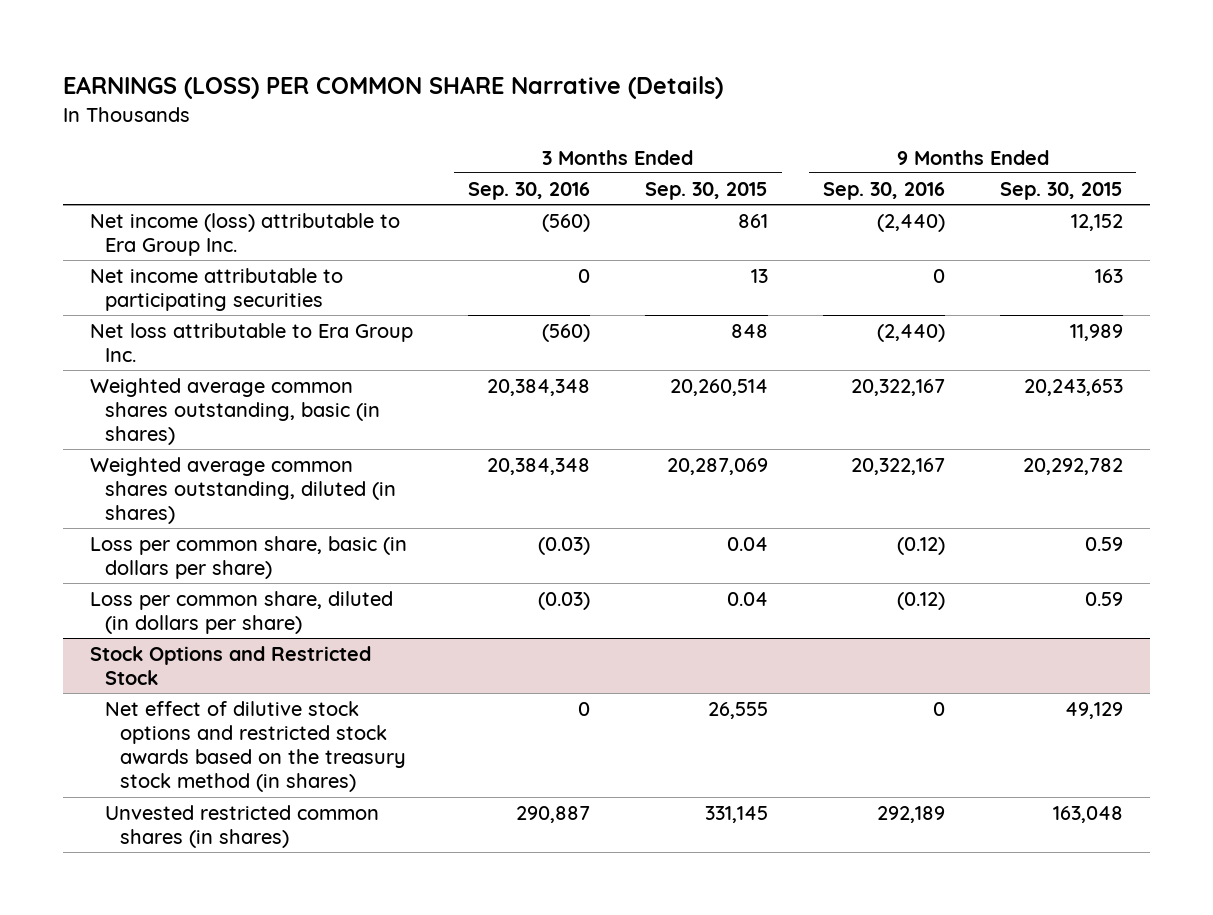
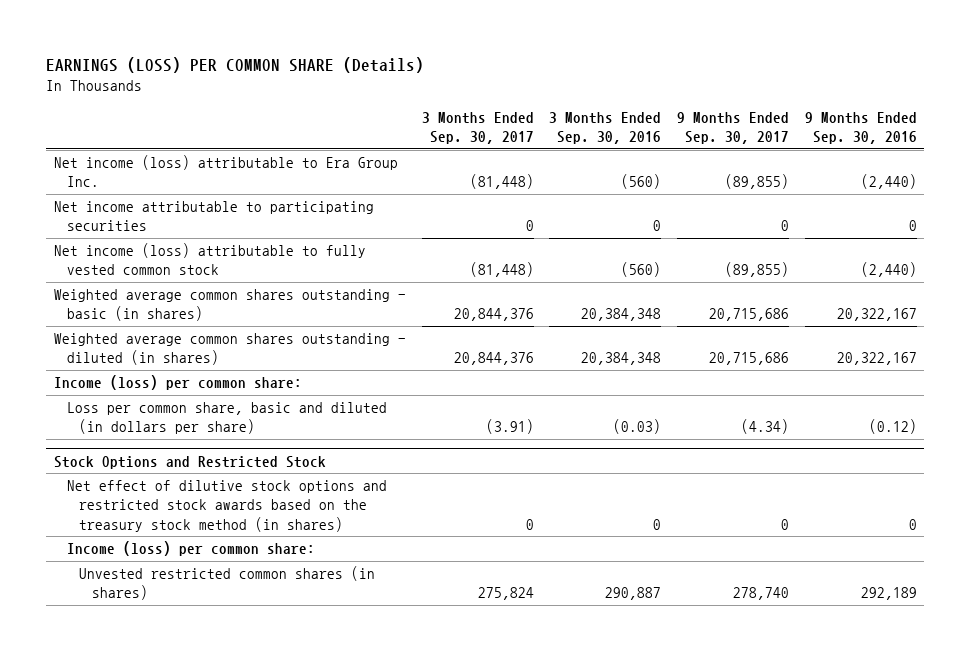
- EARNINGS (LOSS) PER COMMON SHARE Narrative (Details)
+ EARNINGS (LOSS) PER COMMON SHARE (Details)
- | 3 Months Ended Sep. 30, 2016 | 3 Months Ended Sep. 30, 2015 | 9 Months Ended Sep. 30, 2016 | 9 Months Ended Sep. 30, 2015
+ | 3 Months Ended Sep. 30, 2017 | 3 Months Ended Sep. 30, 2016 | 9 Months Ended Sep. 30, 2017 | 9 Months Ended Sep. 30, 2016
- Net loss attributable to Era Group Inc. | (560) | 848 | (2,440) | 11,989
- Weighted average common shares outstanding, basic (in shares) | 20,384,348 | 20,260,514 | 20,322,167 | 20,243,653
- Weighted average common shares outstanding, diluted (in shares) | 20,384,348 | 20,287,069 | 20,322,167 | 20,292,782
- Loss per common share, basic (in dollars per share) | (0.03) | 0.04 | (0.12) | 0.59
- Loss per common share, diluted (in dollars per share) | (0.03) | 0.04 | (0.12) | 0.59
+ Net income (loss) attributable to fully vested common stock | (81,448) | (560) | (89,855) | (2,440)
+ Weighted average common shares outstanding - basic (in shares) | 20,844,376 | 20,384,348 | 20,715,686 | 20,322,167
+ Weighted average common shares outstanding - diluted (in shares) | 20,844,376 | 20,384,348 | 20,715,686 | 20,322,167
+ Income (loss) per common share:
+ Loss per common share, basic and diluted (in dollars per share) | (3.91) | (0.03) | (4.34) | (0.12)
@ Stock Options and Restricted Stock
+ Income (loss) per common share:

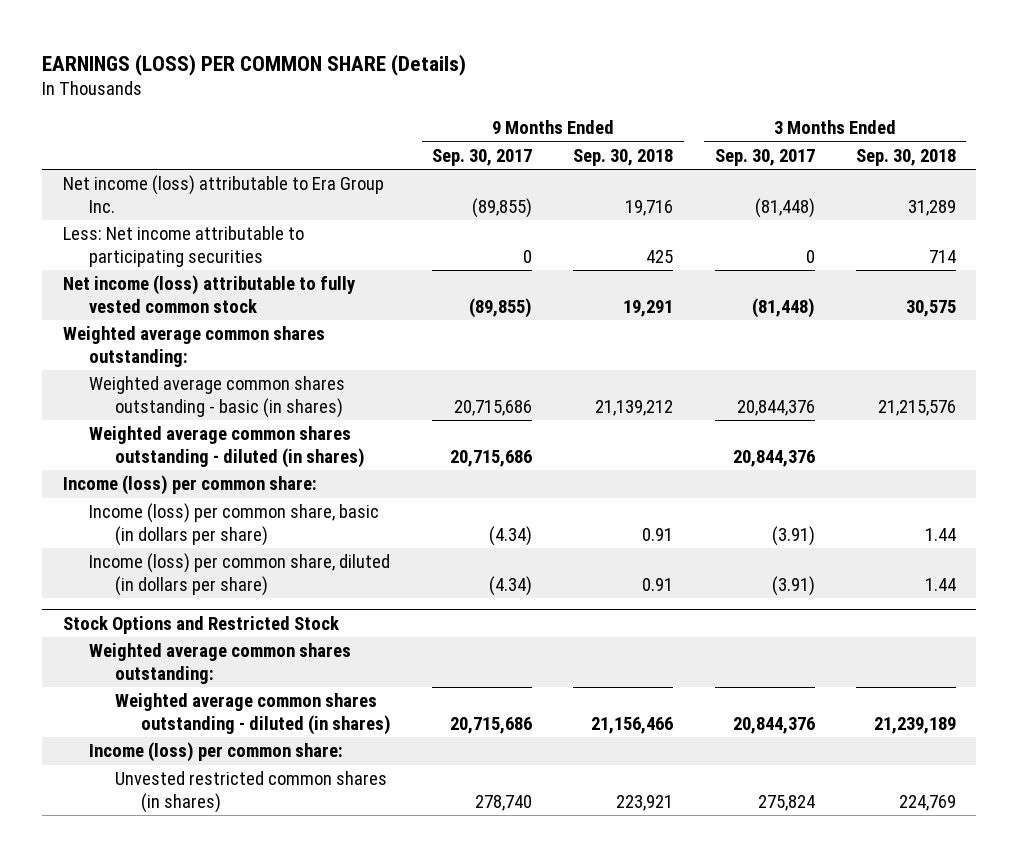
- | 3 Months Ended Sep. 30, 2017 | 3 Months Ended Sep. 30, 2016 | 9 Months Ended Sep. 30, 2017 | 9 Months Ended Sep. 30, 2016
+ | 9 Months Ended Sep. 30, 2017 | 9 Months Ended Sep. 30, 2018 | 3 Months Ended Sep. 30, 2017 | 3 Months Ended Sep. 30, 2018
- Net income attributable to participating securities | 0 | 0 | 0 | 0
+ Less: Net income attributable to participating securities | 0 | 425 | 0 | 714
+ Weighted average common shares outstanding:
- Loss per common share, basic and diluted (in dollars per share) | (3.91) | (0.03) | (4.34) | (0.12)
+ Income (loss) per common share, basic (in dollars per share) | (4.34) | 0.91 | (3.91) | 1.44
+ Income (loss) per common share, diluted (in dollars per share) | (4.34) | 0.91 | (3.91) | 1.44
@ Stock Options and Restricted Stock
- Net effect of dilutive stock options and restricted stock awards based on the treasury stock method (in shares) | 0 | 0 | 0 | 0
+ Weighted average common shares outstanding:
+ Weighted average common shares outstanding - diluted (in shares) | 20,715,686 | 21,156,466 | 20,844,376 | 21,239,189

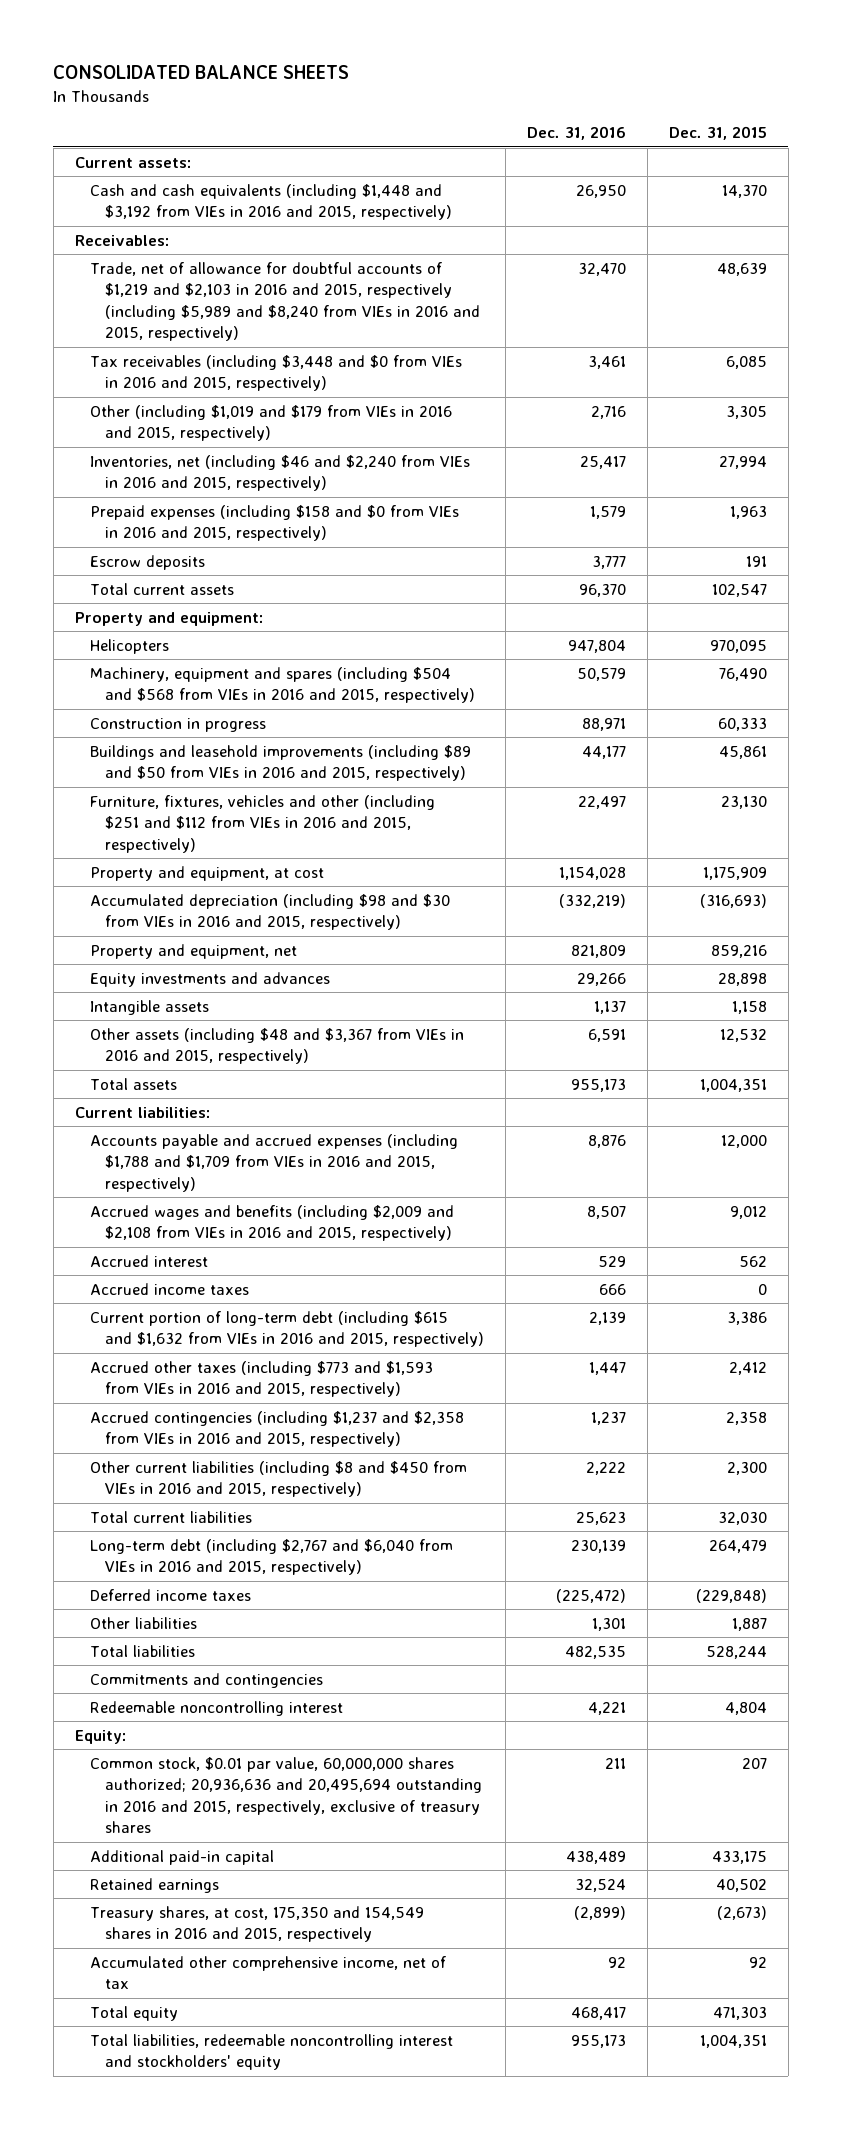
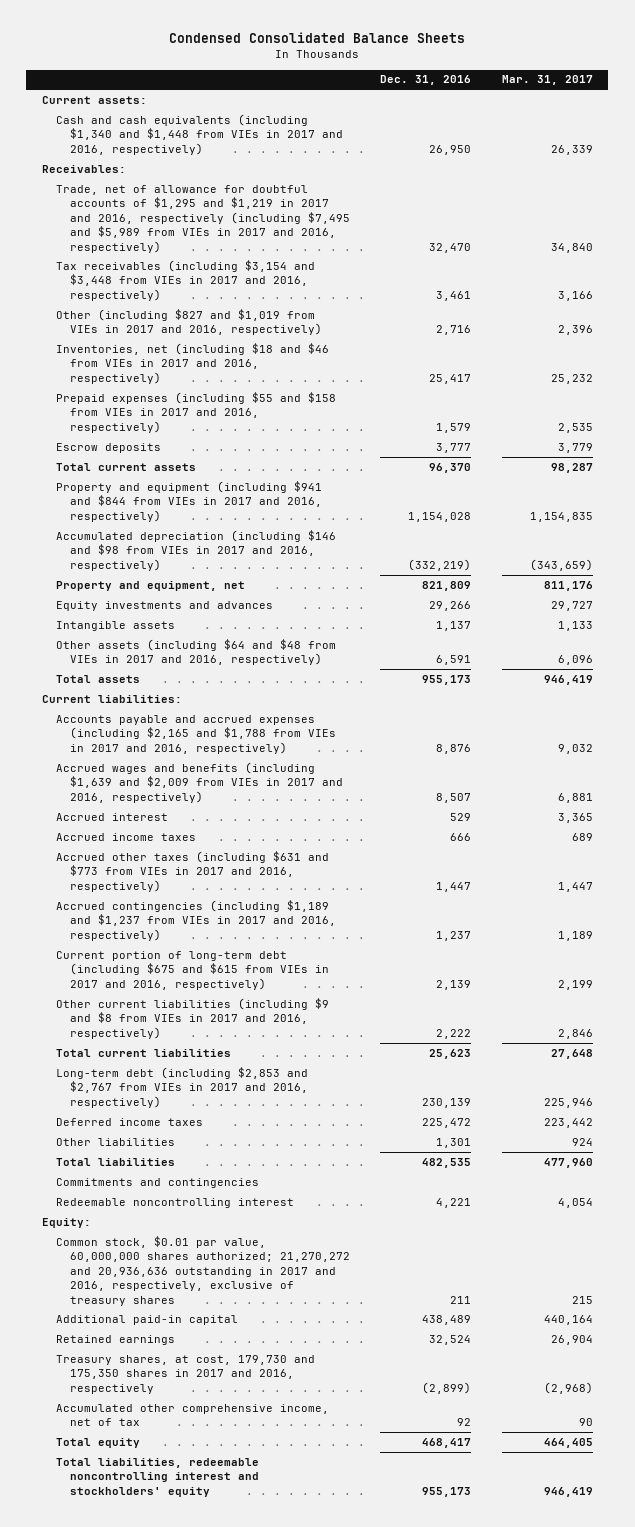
- CONSOLIDATED BALANCE SHEETS
+ Condensed Consolidated Balance Sheets
- | Dec. 31, 2016 | Dec. 31, 2015
+ | Dec. 31, 2016 | Mar. 31, 2017
- Cash and cash equivalents (including $1,448 and $3,192 from VIEs in 2016 and 2015, respectively) | 26,950 | 14,370
+ Cash and cash equivalents (including $1,340 and $1,448 from VIEs in 2017 and 2016, respectively) | 26,950 | 26,339
- Trade, net of allowance for doubtful accounts of $1,219 and $2,103 in 2016 and 2015, respectively (including $5,989 and $8,240 from VIEs in 2016 and 2015, respectively) | 32,470 | 48,639
- Tax receivables (including $3,448 and $0 from VIEs in 2016 and 2015, respectively) | 3,461 | 6,085
- Other (including $1,019 and $179 from VIEs in 2016 and 2015, respectively) | 2,716 | 3,305
- Inventories, net (including $46 and $2,240 from VIEs in 2016 and 2015, respectively) | 25,417 | 27,994
- Prepaid expenses (including $158 and $0 from VIEs in 2016 and 2015, respectively) | 1,579 | 1,963
+ Trade, net of allowance for doubtful accounts of $1,295 and $1,219 in 2017 and 2016, respectively (including $7,495 and $5,989 from VIEs in 2017 and 2016, respectively) | 32,470 | 34,840
+ Tax receivables (including $3,154 and $3,448 from VIEs in 2017 and 2016, respectively) | 3,461 | 3,166
+ Other (including $827 and $1,019 from VIEs in 2017 and 2016, respectively) | 2,716 | 2,396
+ Inventories, net (including $18 and $46 from VIEs in 2017 and 2016, respectively) | 25,417 | 25,232
+ Prepaid expenses (including $55 and $158 from VIEs in 2017 and 2016, respectively) | 1,579 | 2,535
- Property and equipment:
- Helicopters | 947,804 | 970,095
- Machinery, equipment and spares (including $504 and $568 from VIEs in 2016 and 2015, respectively) | 50,579 | 76,490
- Construction in progress | 88,971 | 60,333
- Buildings and leasehold improvements (including $89 and $50 from VIEs in 2016 and 2015, respectively) | 44,177 | 45,861
- Furniture, fixtures, vehicles and other (including $251 and $112 from VIEs in 2016 and 2015, respectively) | 22,497 | 23,130
- Property and equipment, at cost | 1,154,028 | 1,175,909
- Accumulated depreciation (including $98 and $30 from VIEs in 2016 and 2015, respectively) | (332,219) | (316,693)
+ Property and equipment (including $941 and $844 from VIEs in 2017 and 2016, respectively) | 1,154,028 | 1,154,835
+ Accumulated depreciation (including $146 and $98 from VIEs in 2017 and 2016, respectively) | (332,219) | (343,659)
- Other assets (including $48 and $3,367 from VIEs in 2016 and 2015, respectively) | 6,591 | 12,532
+ Other assets (including $64 and $48 from VIEs in 2017 and 2016, respectively) | 6,591 | 6,096
- Accounts payable and accrued expenses (including $1,788 and $1,709 from VIEs in 2016 and 2015, respectively) | 8,876 | 12,000
- Accrued wages and benefits (including $2,009 and $2,108 from VIEs in 2016 and 2015, respectively) | 8,507 | 9,012
+ Accounts payable and accrued expenses (including $2,165 and $1,788 from VIEs in 2017 and 2016, respectively) | 8,876 | 9,032
+ Accrued wages and benefits (including $1,639 and $2,009 from VIEs in 2017 and 2016, respectively) | 8,507 | 6,881
- Current portion of long-term debt (including $615 and $1,632 from VIEs in 2016 and 2015, respectively) | 2,139 | 3,386
- Accrued other taxes (including $773 and $1,593 from VIEs in 2016 and 2015, respectively) | 1,447 | 2,412
- Accrued contingencies (including $1,237 and $2,358 from VIEs in 2016 and 2015, respectively) | 1,237 | 2,358
- Other current liabilities (including $8 and $450 from VIEs in 2016 and 2015, respectively) | 2,222 | 2,300
+ Accrued other taxes (including $631 and $773 from VIEs in 2017 and 2016, respectively) | 1,447 | 1,447
+ Accrued contingencies (including $1,189 and $1,237 from VIEs in 2017 and 2016, respectively) | 1,237 | 1,189
+ Current portion of long-term debt (including $675 and $615 from VIEs in 2017 and 2016, respectively) | 2,139 | 2,199
+ Other current liabilities (including $9 and $8 from VIEs in 2017 and 2016, respectively) | 2,222 | 2,846
- Long-term debt (including $2,767 and $6,040 from VIEs in 2016 and 2015, respectively) | 230,139 | 264,479
- Deferred income taxes | (225,472) | (229,848)
+ Long-term debt (including $2,853 and $2,767 from VIEs in 2017 and 2016, respectively) | 230,139 | 225,946
+ Deferred income taxes | 225,472 | 223,442
- Common stock, $0.01 par value, 60,000,000 shares authorized; 20,936,636 and 20,495,694 outstanding in 2016 and 2015, respectively, exclusive of treasury shares | 211 | 207
+ Common stock, $0.01 par value, 60,000,000 shares authorized; 21,270,272 and 20,936,636 outstanding in 2017 and 2016, respectively, exclusive of treasury shares | 211 | 215
- Treasury shares, at cost, 175,350 and 154,549 shares in 2016 and 2015, respectively | (2,899) | (2,673)
+ Treasury shares, at cost, 179,730 and 175,350 shares in 2017 and 2016, respectively | (2,899) | (2,968)

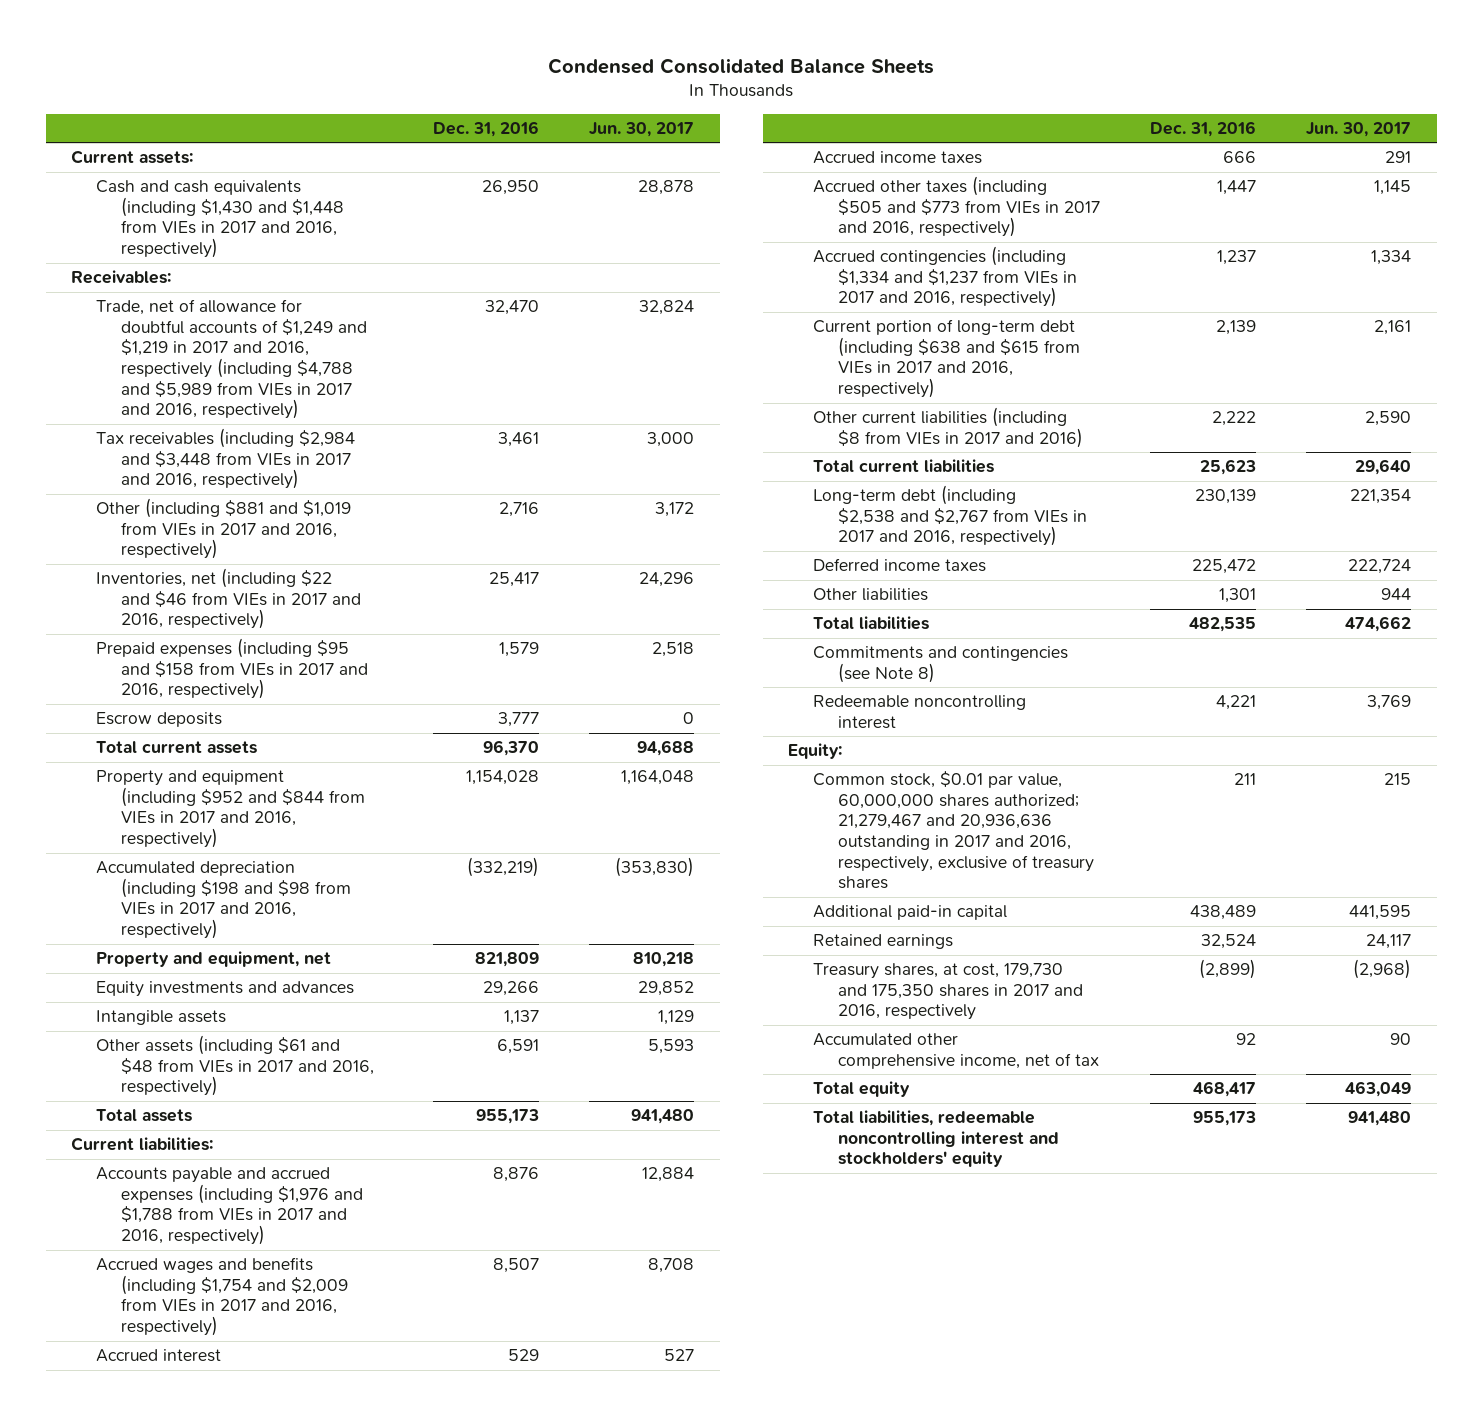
- | Dec. 31, 2016 | Mar. 31, 2017
+ | Dec. 31, 2016 | Jun. 30, 2017
- Cash and cash equivalents (including $1,340 and $1,448 from VIEs in 2017 and 2016, respectively) | 26,950 | 26,339
+ Cash and cash equivalents (including $1,430 and $1,448 from VIEs in 2017 and 2016, respectively) | 26,950 | 28,878
- Trade, net of allowance for doubtful accounts of $1,295 and $1,219 in 2017 and 2016, respectively (including $7,495 and $5,989 from VIEs in 2017 and 2016, respectively) | 32,470 | 34,840
- Tax receivables (including $3,154 and $3,448 from VIEs in 2017 and 2016, respectively) | 3,461 | 3,166
- Other (including $827 and $1,019 from VIEs in 2017 and 2016, respectively) | 2,716 | 2,396
- Inventories, net (including $18 and $46 from VIEs in 2017 and 2016, respectively) | 25,417 | 25,232
- Prepaid expenses (including $55 and $158 from VIEs in 2017 and 2016, respectively) | 1,579 | 2,535
+ Trade, net of allowance for doubtful accounts of $1,249 and $1,219 in 2017 and 2016, respectively (including $4,788 and $5,989 from VIEs in 2017 and 2016, respectively) | 32,470 | 32,824
+ Tax receivables (including $2,984 and $3,448 from VIEs in 2017 and 2016, respectively) | 3,461 | 3,000
+ Other (including $881 and $1,019 from VIEs in 2017 and 2016, respectively) | 2,716 | 3,172
+ Inventories, net (including $22 and $46 from VIEs in 2017 and 2016, respectively) | 25,417 | 24,296
+ Prepaid expenses (including $95 and $158 from VIEs in 2017 and 2016, respectively) | 1,579 | 2,518
- Property and equipment (including $941 and $844 from VIEs in 2017 and 2016, respectively) | 1,154,028 | 1,154,835
- Accumulated depreciation (including $146 and $98 from VIEs in 2017 and 2016, respectively) | (332,219) | (343,659)
+ Property and equipment (including $952 and $844 from VIEs in 2017 and 2016, respectively) | 1,154,028 | 1,164,048
+ Accumulated depreciation (including $198 and $98 from VIEs in 2017 and 2016, respectively) | (332,219) | (353,830)
- Other assets (including $64 and $48 from VIEs in 2017 and 2016, respectively) | 6,591 | 6,096
+ Other assets (including $61 and $48 from VIEs in 2017 and 2016, respectively) | 6,591 | 5,593
- Accounts payable and accrued expenses (including $2,165 and $1,788 from VIEs in 2017 and 2016, respectively) | 8,876 | 9,032
- Accrued wages and benefits (including $1,639 and $2,009 from VIEs in 2017 and 2016, respectively) | 8,507 | 6,881
+ Accounts payable and accrued expenses (including $1,976 and $1,788 from VIEs in 2017 and 2016, respectively) | 8,876 | 12,884
+ Accrued wages and benefits (including $1,754 and $2,009 from VIEs in 2017 and 2016, respectively) | 8,507 | 8,708
- Accrued other taxes (including $631 and $773 from VIEs in 2017 and 2016, respectively) | 1,447 | 1,447
- Accrued contingencies (including $1,189 and $1,237 from VIEs in 2017 and 2016, respectively) | 1,237 | 1,189
- Current portion of long-term debt (including $675 and $615 from VIEs in 2017 and 2016, respectively) | 2,139 | 2,199
- Other current liabilities (including $9 and $8 from VIEs in 2017 and 2016, respectively) | 2,222 | 2,846
+ Accrued other taxes (including $505 and $773 from VIEs in 2017 and 2016, respectively) | 1,447 | 1,145
+ Accrued contingencies (including $1,334 and $1,237 from VIEs in 2017 and 2016, respectively) | 1,237 | 1,334
+ Current portion of long-term debt (including $638 and $615 from VIEs in 2017 and 2016, respectively) | 2,139 | 2,161
+ Other current liabilities (including $8 from VIEs in 2017 and 2016) | 2,222 | 2,590
- Long-term debt (including $2,853 and $2,767 from VIEs in 2017 and 2016, respectively) | 230,139 | 225,946
+ Long-term debt (including $2,538 and $2,767 from VIEs in 2017 and 2016, respectively) | 230,139 | 221,354
- Commitments and contingencies
+ Commitments and contingencies (see Note 8)
- Common stock, $0.01 par value, 60,000,000 shares authorized; 21,270,272 and 20,936,636 outstanding in 2017 and 2016, respectively, exclusive of treasury shares | 211 | 215
+ Common stock, $0.01 par value, 60,000,000 shares authorized; 21,279,467 and 20,936,636 outstanding in 2017 and 2016, respectively, exclusive of treasury shares | 211 | 215

